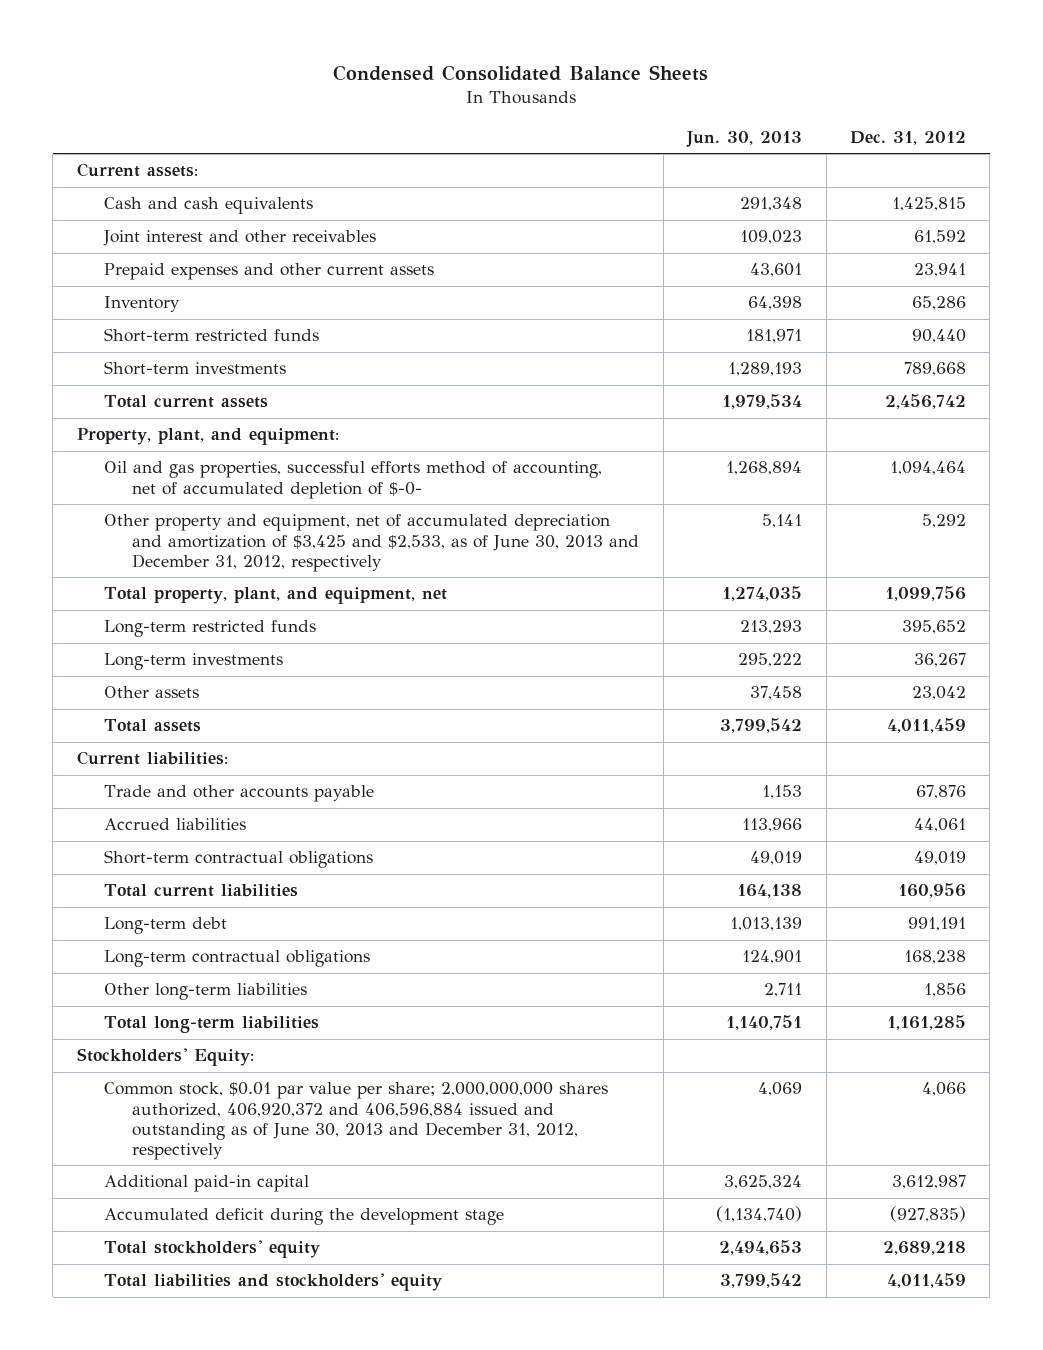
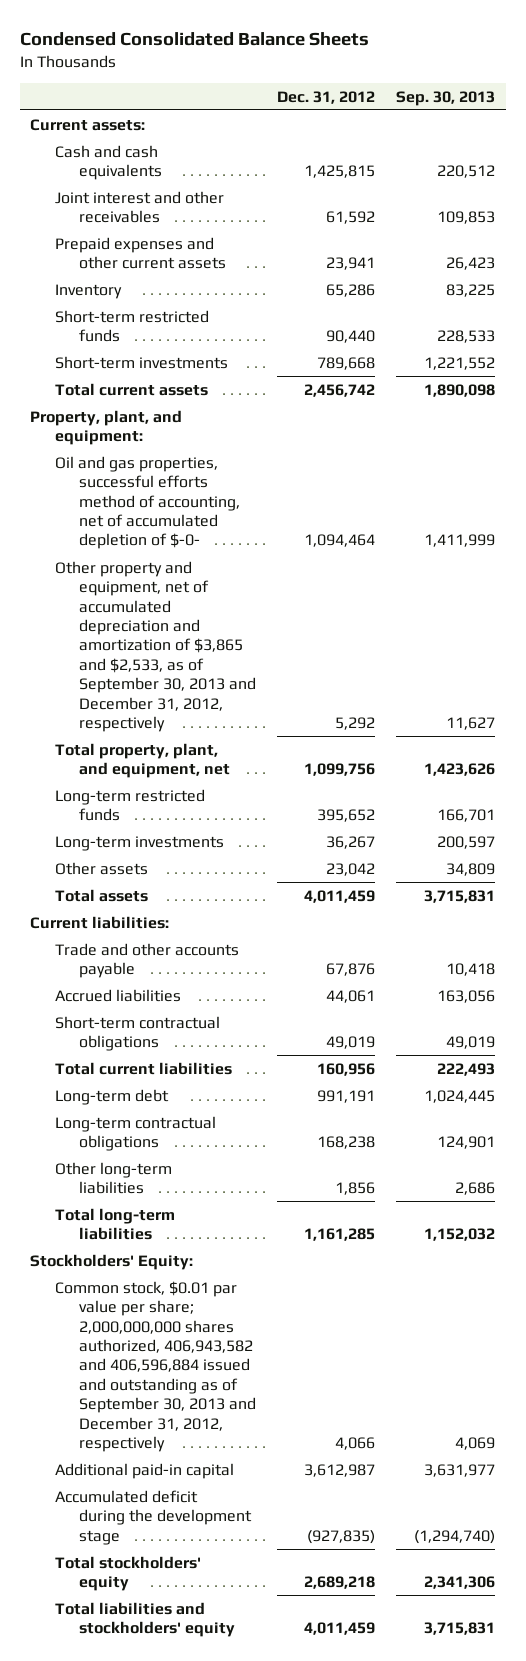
- | Jun. 30, 2013 | Dec. 31, 2012
+ | Dec. 31, 2012 | Sep. 30, 2013
- Other property and equipment, net of accumulated depreciation and amortization of $3,425 and $2,533, as of June 30, 2013 and December 31, 2012, respectively | 5,141 | 5,292
+ Other property and equipment, net of accumulated depreciation and amortization of $3,865 and $2,533, as of September 30, 2013 and December 31, 2012, respectively | 5,292 | 11,627
- Common stock, $0.01 par value per share; 2,000,000,000 shares authorized, 406,920,372 and 406,596,884 issued and outstanding as of June 30, 2013 and December 31, 2012, respectively | 4,069 | 4,066
+ Common stock, $0.01 par value per share; 2,000,000,000 shares authorized, 406,943,582 and 406,596,884 issued and outstanding as of September 30, 2013 and December 31, 2012, respectively | 4,066 | 4,069

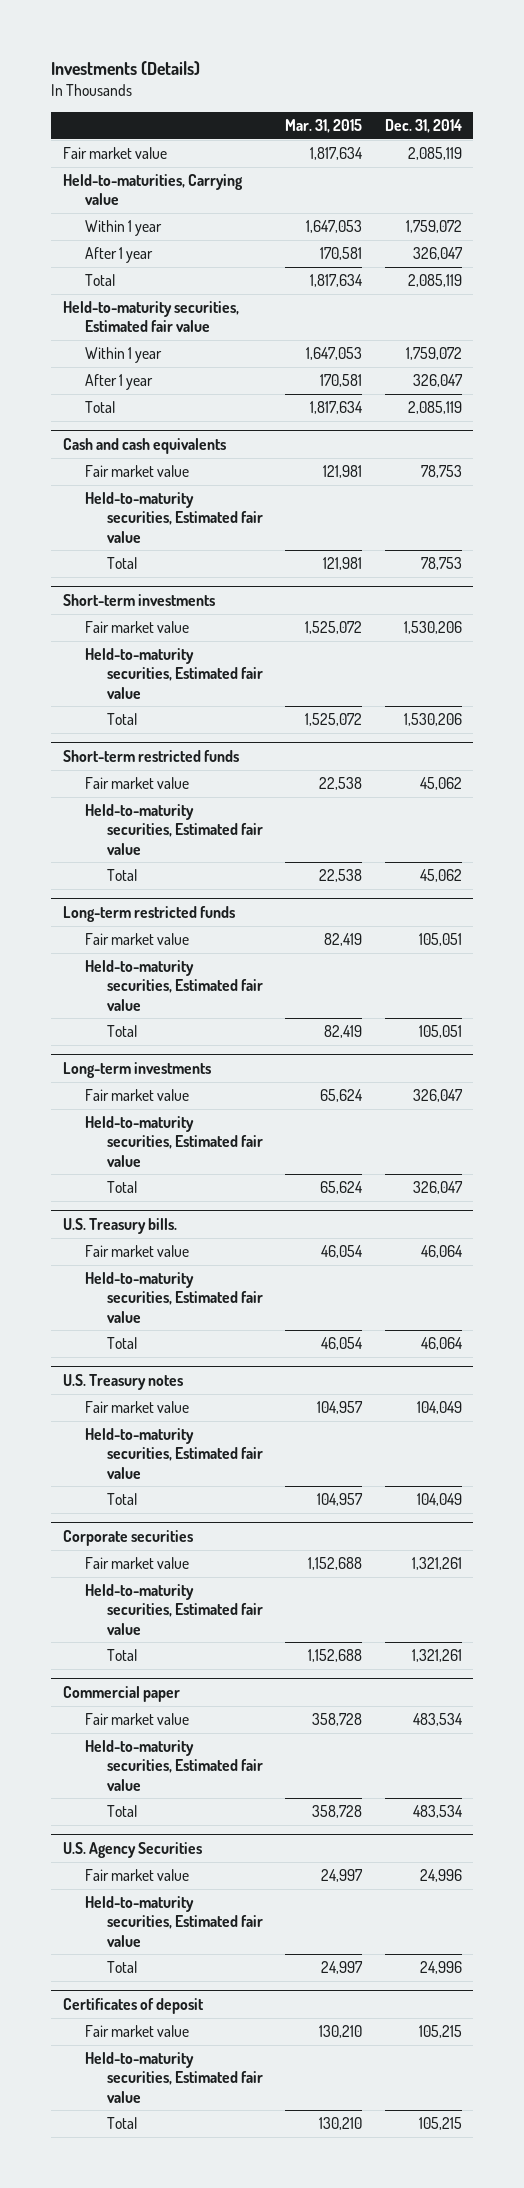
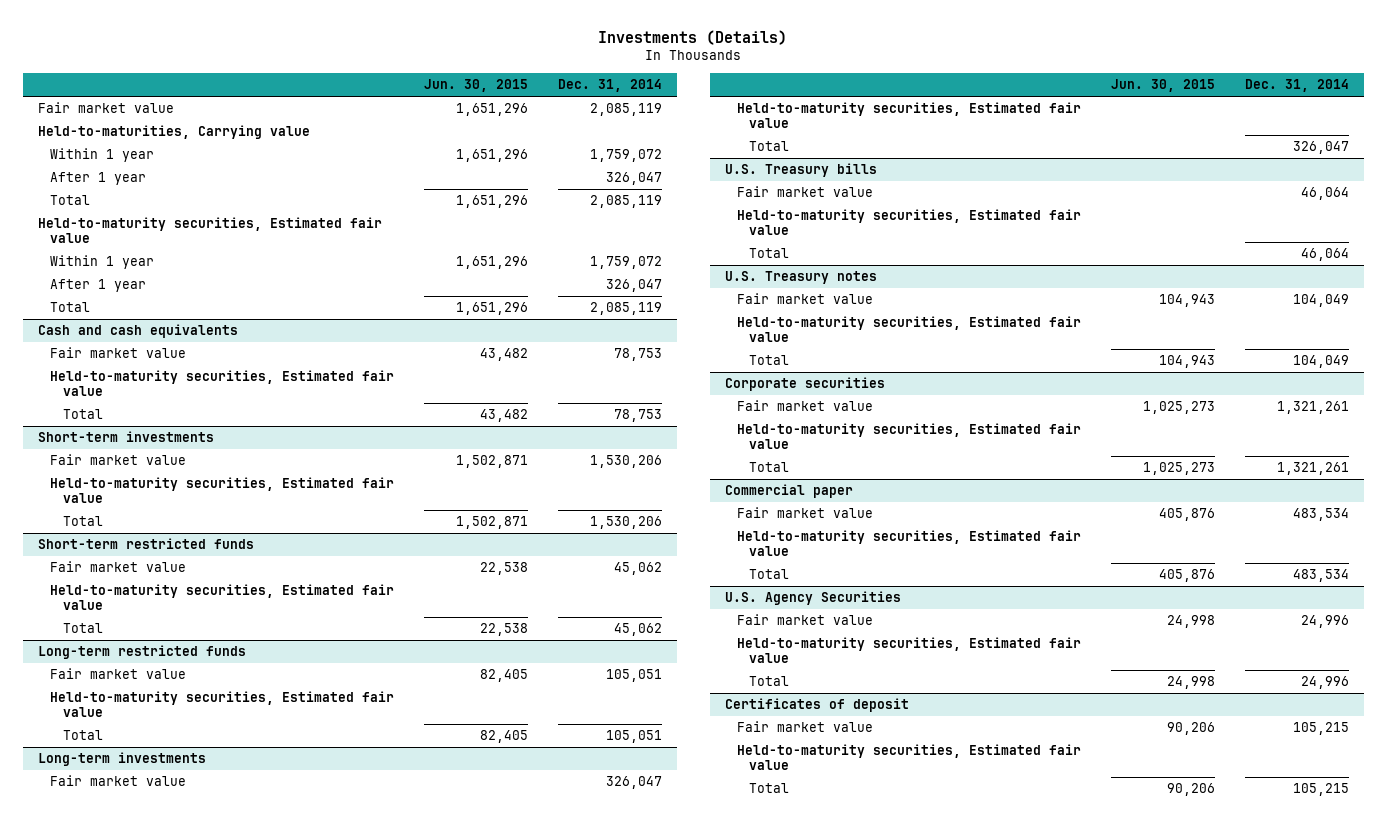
- | Mar. 31, 2015 | Dec. 31, 2014
+ | Jun. 30, 2015 | Dec. 31, 2014
- U.S. Treasury bills.
+ U.S. Treasury bills

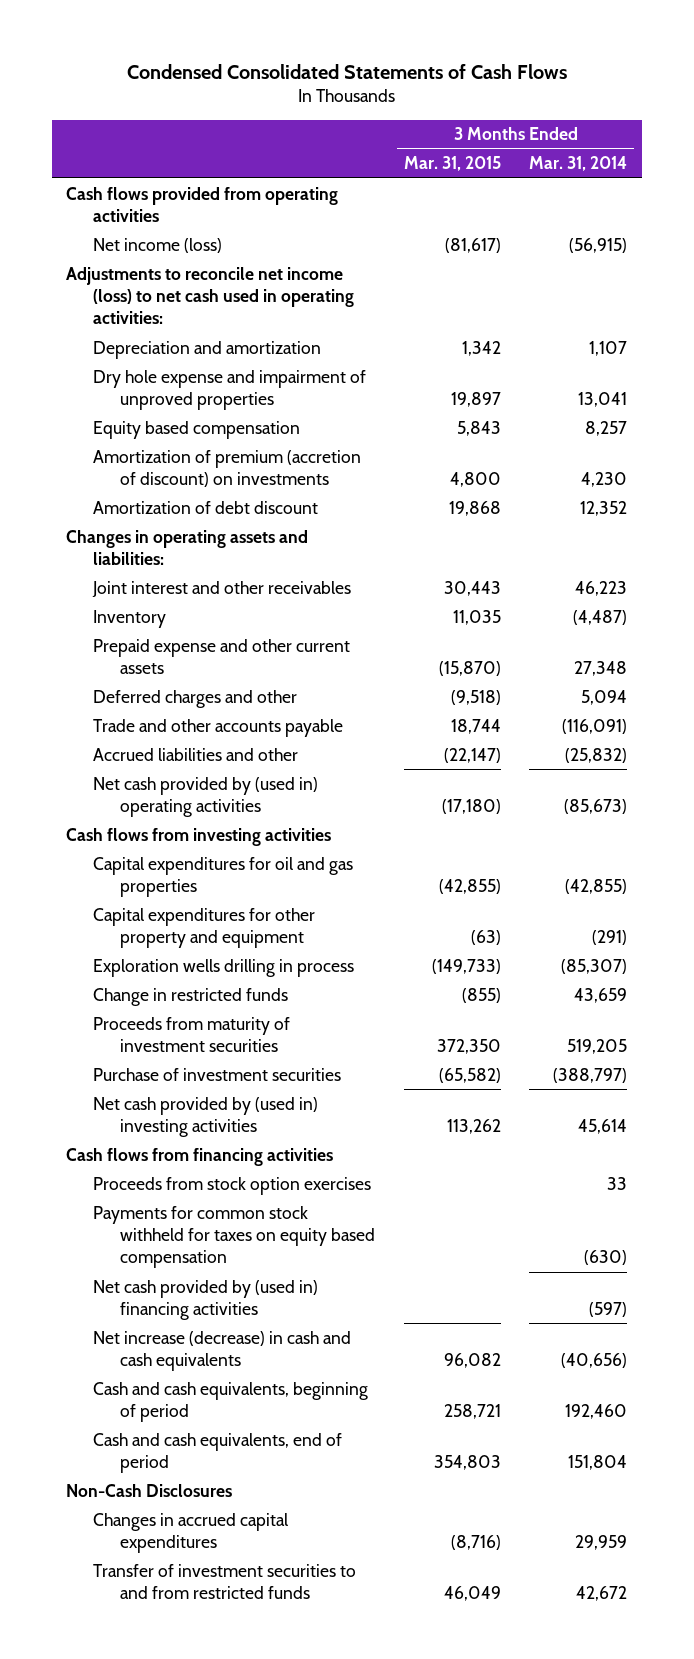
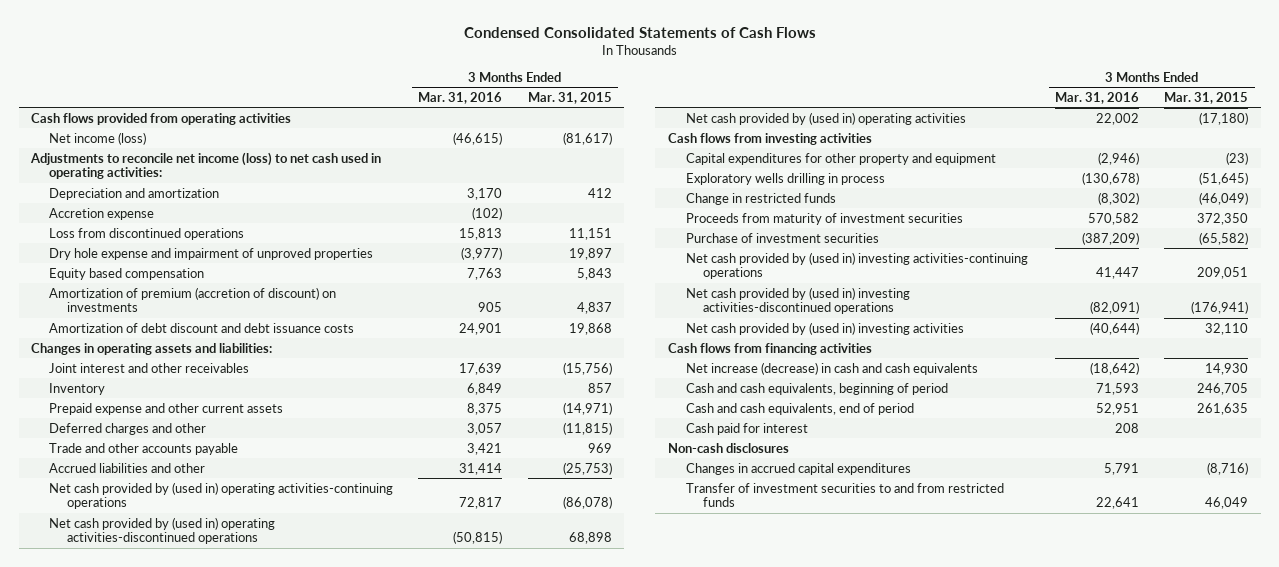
- | 3 Months Ended Mar. 31, 2015 | 3 Months Ended Mar. 31, 2014
+ | 3 Months Ended Mar. 31, 2016 | 3 Months Ended Mar. 31, 2015
- Depreciation and amortization | 1,342 | 1,107
+ Depreciation and amortization | 3,170 | 412
+ Accretion expense | (102) |
+ Loss from discontinued operations | 15,813 | 11,151
- Amortization of premium (accretion of discount) on investments | 4,800 | 4,230
- Amortization of debt discount | 19,868 | 12,352
+ Amortization of premium (accretion of discount) on investments | 905 | 4,837
+ Amortization of debt discount and debt issuance costs | 24,901 | 19,868
- Joint interest and other receivables | 30,443 | 46,223
- Inventory | 11,035 | (4,487)
- Prepaid expense and other current assets | (15,870) | 27,348
- Deferred charges and other | (9,518) | 5,094
- Trade and other accounts payable | 18,744 | (116,091)
- Accrued liabilities and other | (22,147) | (25,832)
+ Joint interest and other receivables | 17,639 | (15,756)
+ Inventory | 6,849 | 857
+ Prepaid expense and other current assets | 8,375 | (14,971)
+ Deferred charges and other | 3,057 | (11,815)
+ Trade and other accounts payable | 3,421 | 969
+ Accrued liabilities and other | 31,414 | (25,753)
+ Net cash provided by (used in) operating activities-continuing operations | 72,817 | (86,078)
+ Net cash provided by (used in) operating activities-discontinued operations | (50,815) | 68,898
- Capital expenditures for oil and gas properties | (42,855) | (42,855)
- Capital expenditures for other property and equipment | (63) | (291)
- Exploration wells drilling in process | (149,733) | (85,307)
- Change in restricted funds | (855) | 43,659
+ Capital expenditures for other property and equipment | (2,946) | (23)
+ Exploratory wells drilling in process | (130,678) | (51,645)
+ Change in restricted funds | (8,302) | (46,049)
- Net cash provided by (used in) investing activities | 113,262 | 45,614
+ Net cash provided by (used in) investing activities-continuing operations | 41,447 | 209,051
+ Net cash provided by (used in) investing activities-discontinued operations | (82,091) | (176,941)
+ Net cash provided by (used in) investing activities | (40,644) | 32,110
- Proceeds from stock option exercises | | 33
- Payments for common stock withheld for taxes on equity based compensation | | (630)
- Net cash provided by (used in) financing activities | | (597)
- Net increase (decrease) in cash and cash equivalents | 96,082 | (40,656)
- Cash and cash equivalents, beginning of period | 258,721 | 192,460
- Cash and cash equivalents, end of period | 354,803 | 151,804
- Non-Cash Disclosures
+ Net increase (decrease) in cash and cash equivalents | (18,642) | 14,930
+ Cash and cash equivalents, beginning of period | 71,593 | 246,705
+ Cash and cash equivalents, end of period | 52,951 | 261,635
+ Cash paid for interest | 208 |
+ Non-cash disclosures

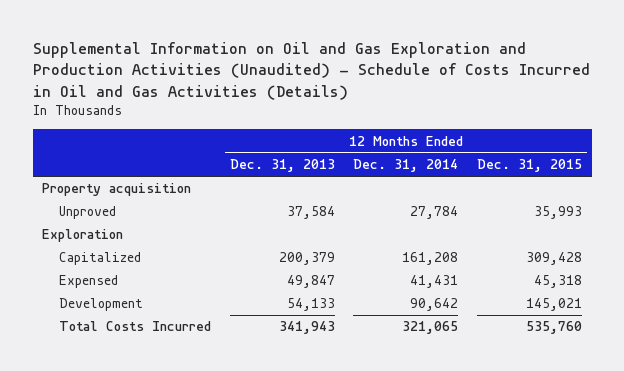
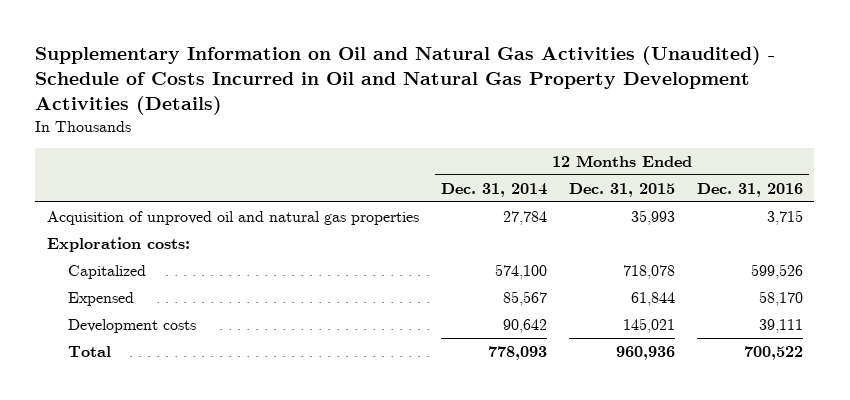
- Supplemental Information on Oil and Gas Exploration and Production Activities (Unaudited) - Schedule of Costs Incurred in Oil and Gas Activities (Details)
+ Supplementary Information on Oil and Natural Gas Activities (Unaudited) - Schedule of Costs Incurred in Oil and Natural Gas Property Development Activities (Details)
- | 12 Months Ended Dec. 31, 2013 | 12 Months Ended Dec. 31, 2014 | 12 Months Ended Dec. 31, 2015
+ | 12 Months Ended Dec. 31, 2014 | 12 Months Ended Dec. 31, 2015 | 12 Months Ended Dec. 31, 2016
- Property acquisition
- Unproved | 37,584 | 27,784 | 35,993
- Exploration
- Capitalized | 200,379 | 161,208 | 309,428
- Expensed | 49,847 | 41,431 | 45,318
- Development | 54,133 | 90,642 | 145,021
- Total Costs Incurred | 341,943 | 321,065 | 535,760
+ Acquisition of unproved oil and natural gas properties | 27,784 | 35,993 | 3,715
+ Exploration costs:
+ Capitalized | 574,100 | 718,078 | 599,526
+ Expensed | 85,567 | 61,844 | 58,170
+ Development costs | 90,642 | 145,021 | 39,111
+ Total | 778,093 | 960,936 | 700,522

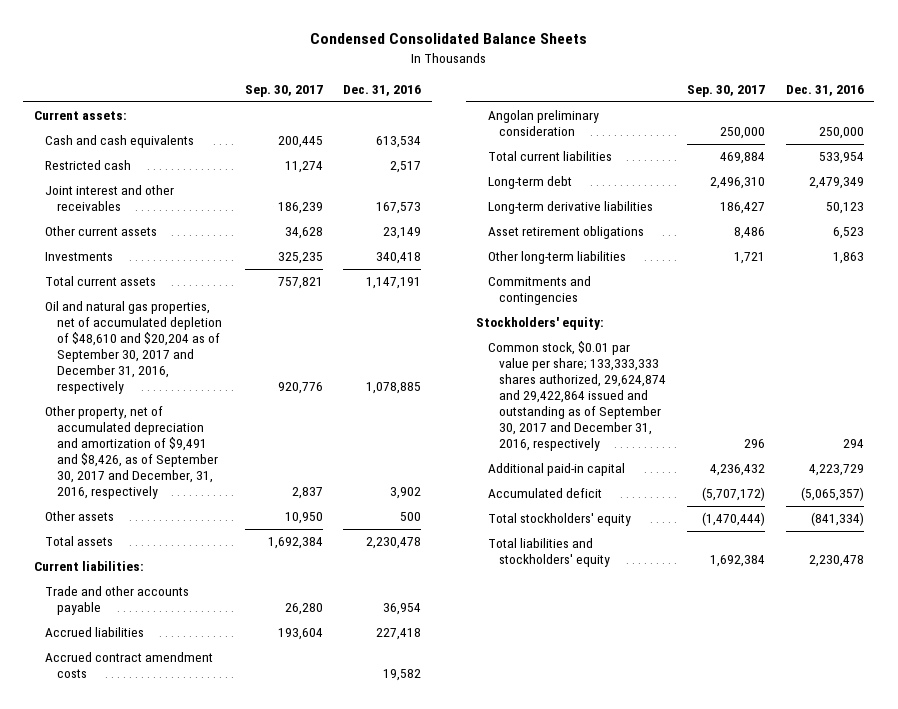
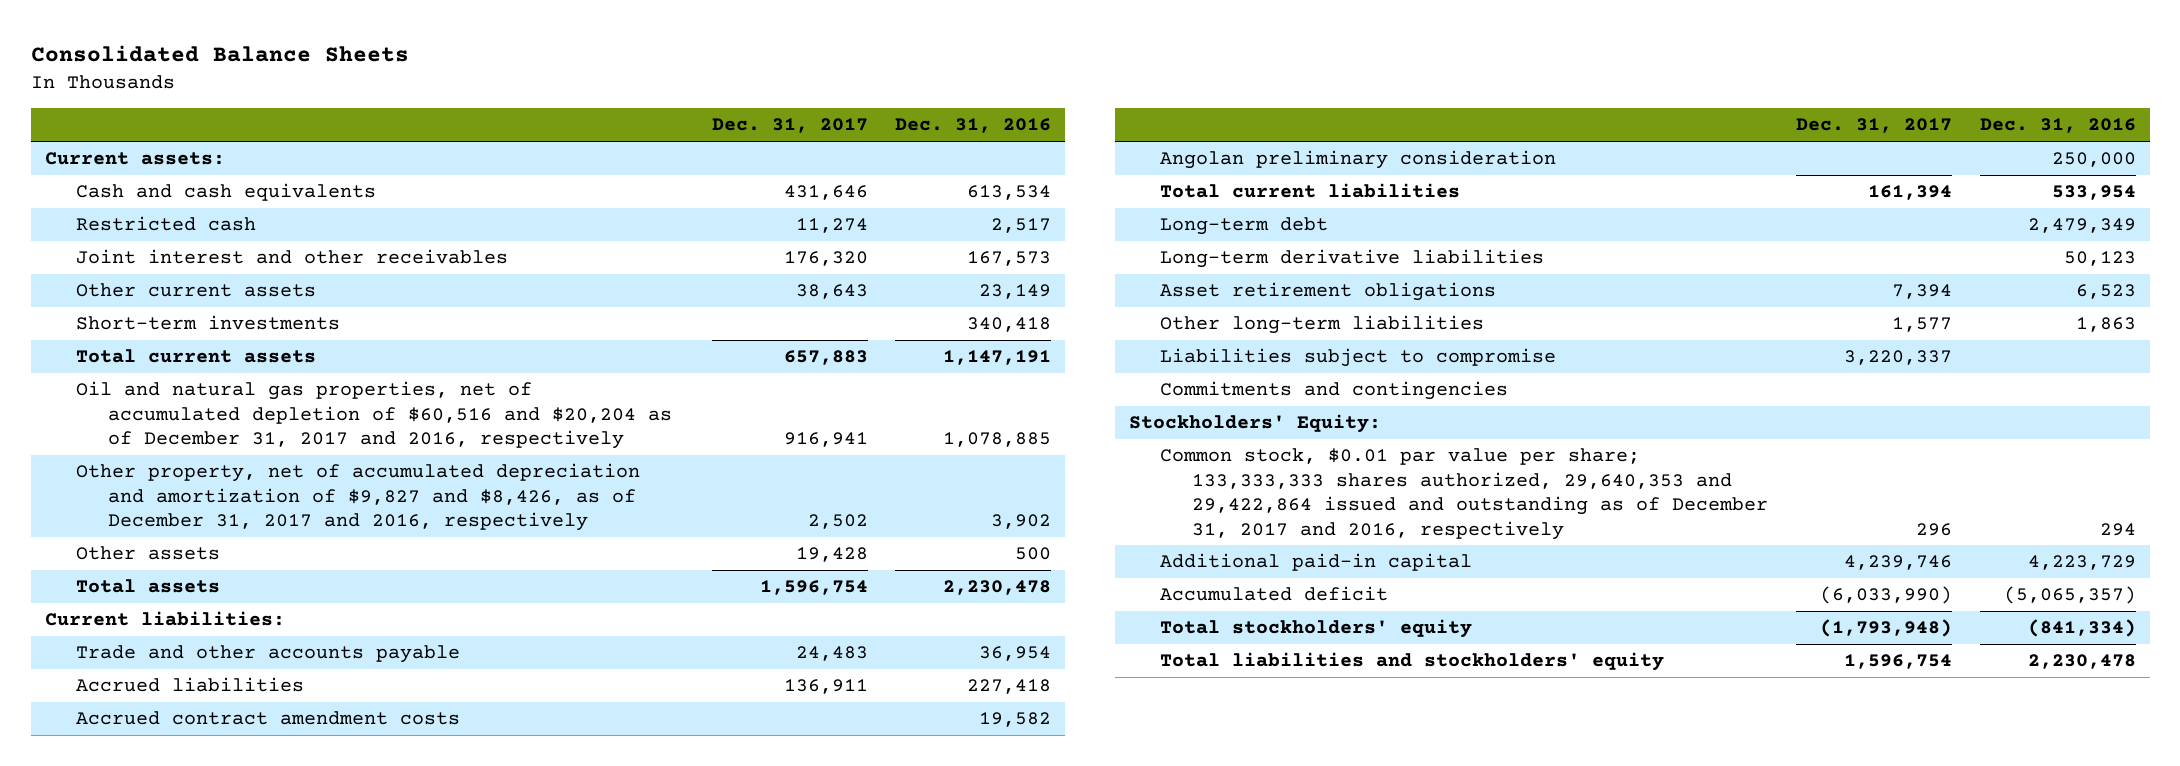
- Condensed Consolidated Balance Sheets
+ Consolidated Balance Sheets
- | Sep. 30, 2017 | Dec. 31, 2016
+ | Dec. 31, 2017 | Dec. 31, 2016
- Investments | 325,235 | 340,418
+ Short-term investments | | 340,418
- Oil and natural gas properties, net of accumulated depletion of $48,610 and $20,204 as of September 30, 2017 and December 31, 2016, respectively | 920,776 | 1,078,885
- Other property, net of accumulated depreciation and amortization of $9,491 and $8,426, as of September 30, 2017 and December, 31, 2016, respectively | 2,837 | 3,902
+ Oil and natural gas properties, net of accumulated depletion of $60,516 and $20,204 as of December 31, 2017 and 2016, respectively | 916,941 | 1,078,885
+ Other property, net of accumulated depreciation and amortization of $9,827 and $8,426, as of December 31, 2017 and 2016, respectively | 2,502 | 3,902
+ Liabilities subject to compromise | 3,220,337 |
- Stockholders' equity:
- Common stock, $0.01 par value per share; 133,333,333 shares authorized, 29,624,874 and 29,422,864 issued and outstanding as of September 30, 2017 and December 31, 2016, respectively | 296 | 294
+ Stockholders' Equity:
+ Common stock, $0.01 par value per share; 133,333,333 shares authorized, 29,640,353 and 29,422,864 issued and outstanding as of December 31, 2017 and 2016, respectively | 296 | 294

